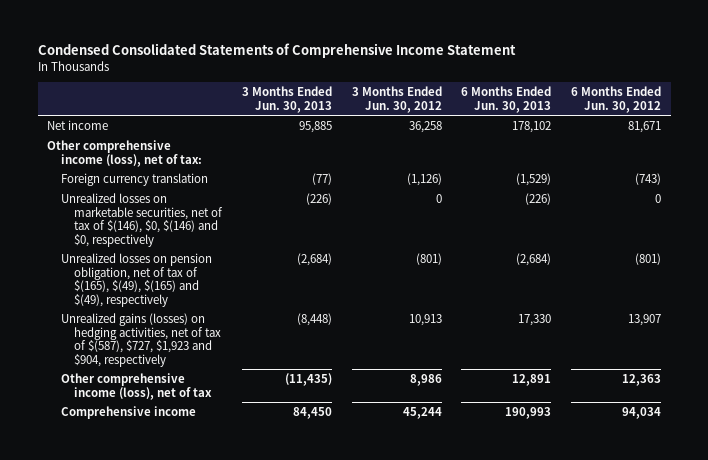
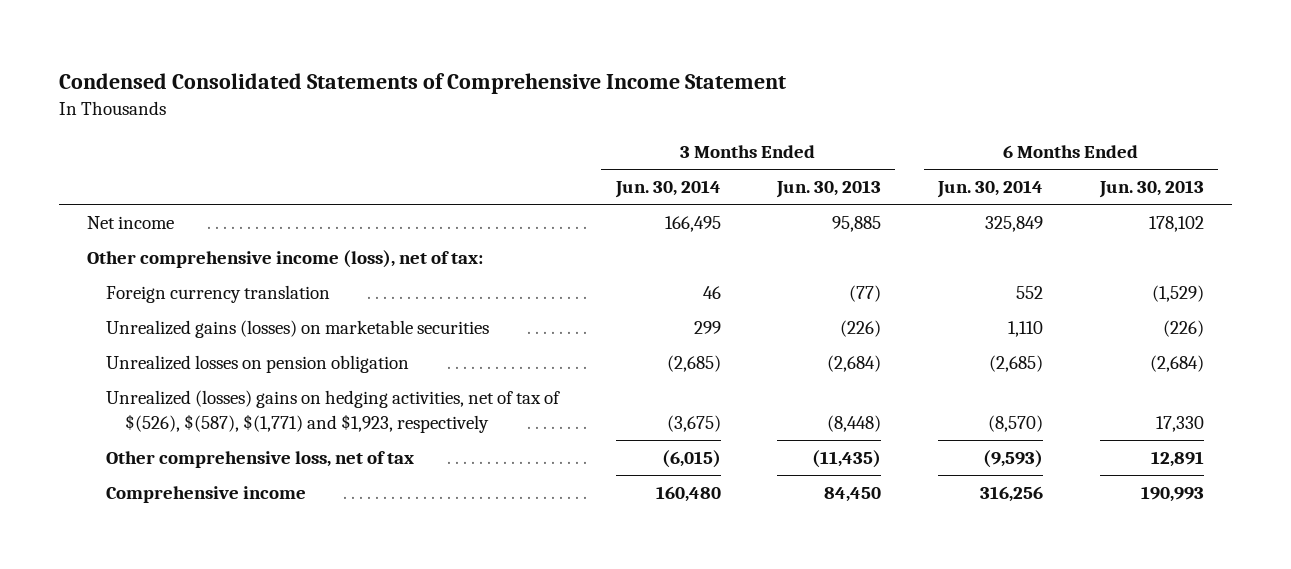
- | 3 Months Ended Jun. 30, 2013 | 3 Months Ended Jun. 30, 2012 | 6 Months Ended Jun. 30, 2013 | 6 Months Ended Jun. 30, 2012
+ | 3 Months Ended Jun. 30, 2014 | 3 Months Ended Jun. 30, 2013 | 6 Months Ended Jun. 30, 2014 | 6 Months Ended Jun. 30, 2013
- Unrealized losses on marketable securities, net of tax of $(146), $0, $(146) and $0, respectively | (226) | 0 | (226) | 0
- Unrealized losses on pension obligation, net of tax of $(165), $(49), $(165) and $(49), respectively | (2,684) | (801) | (2,684) | (801)
- Unrealized gains (losses) on hedging activities, net of tax of $(587), $727, $1,923 and $904, respectively | (8,448) | 10,913 | 17,330 | 13,907
- Other comprehensive income (loss), net of tax | (11,435) | 8,986 | 12,891 | 12,363
+ Unrealized gains (losses) on marketable securities | 299 | (226) | 1,110 | (226)
+ Unrealized losses on pension obligation | (2,685) | (2,684) | (2,685) | (2,684)
+ Unrealized (losses) gains on hedging activities, net of tax of $(526), $(587), $(1,771) and $1,923, respectively | (3,675) | (8,448) | (8,570) | 17,330
+ Other comprehensive loss, net of tax | (6,015) | (11,435) | (9,593) | 12,891

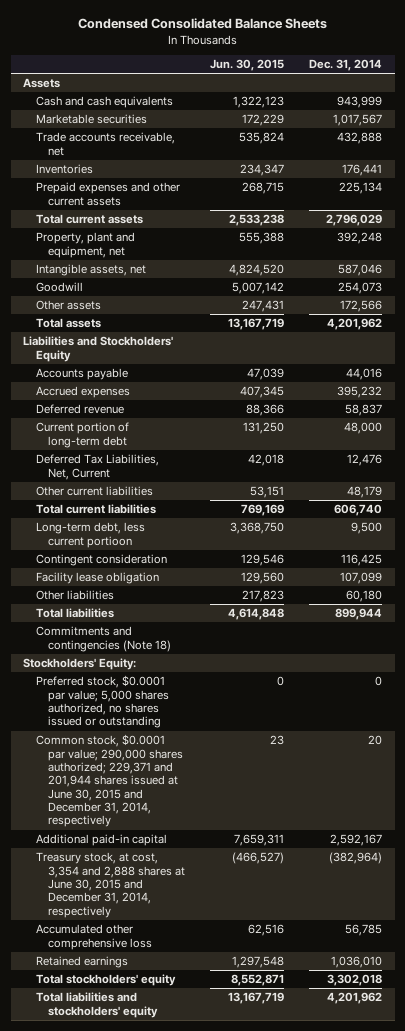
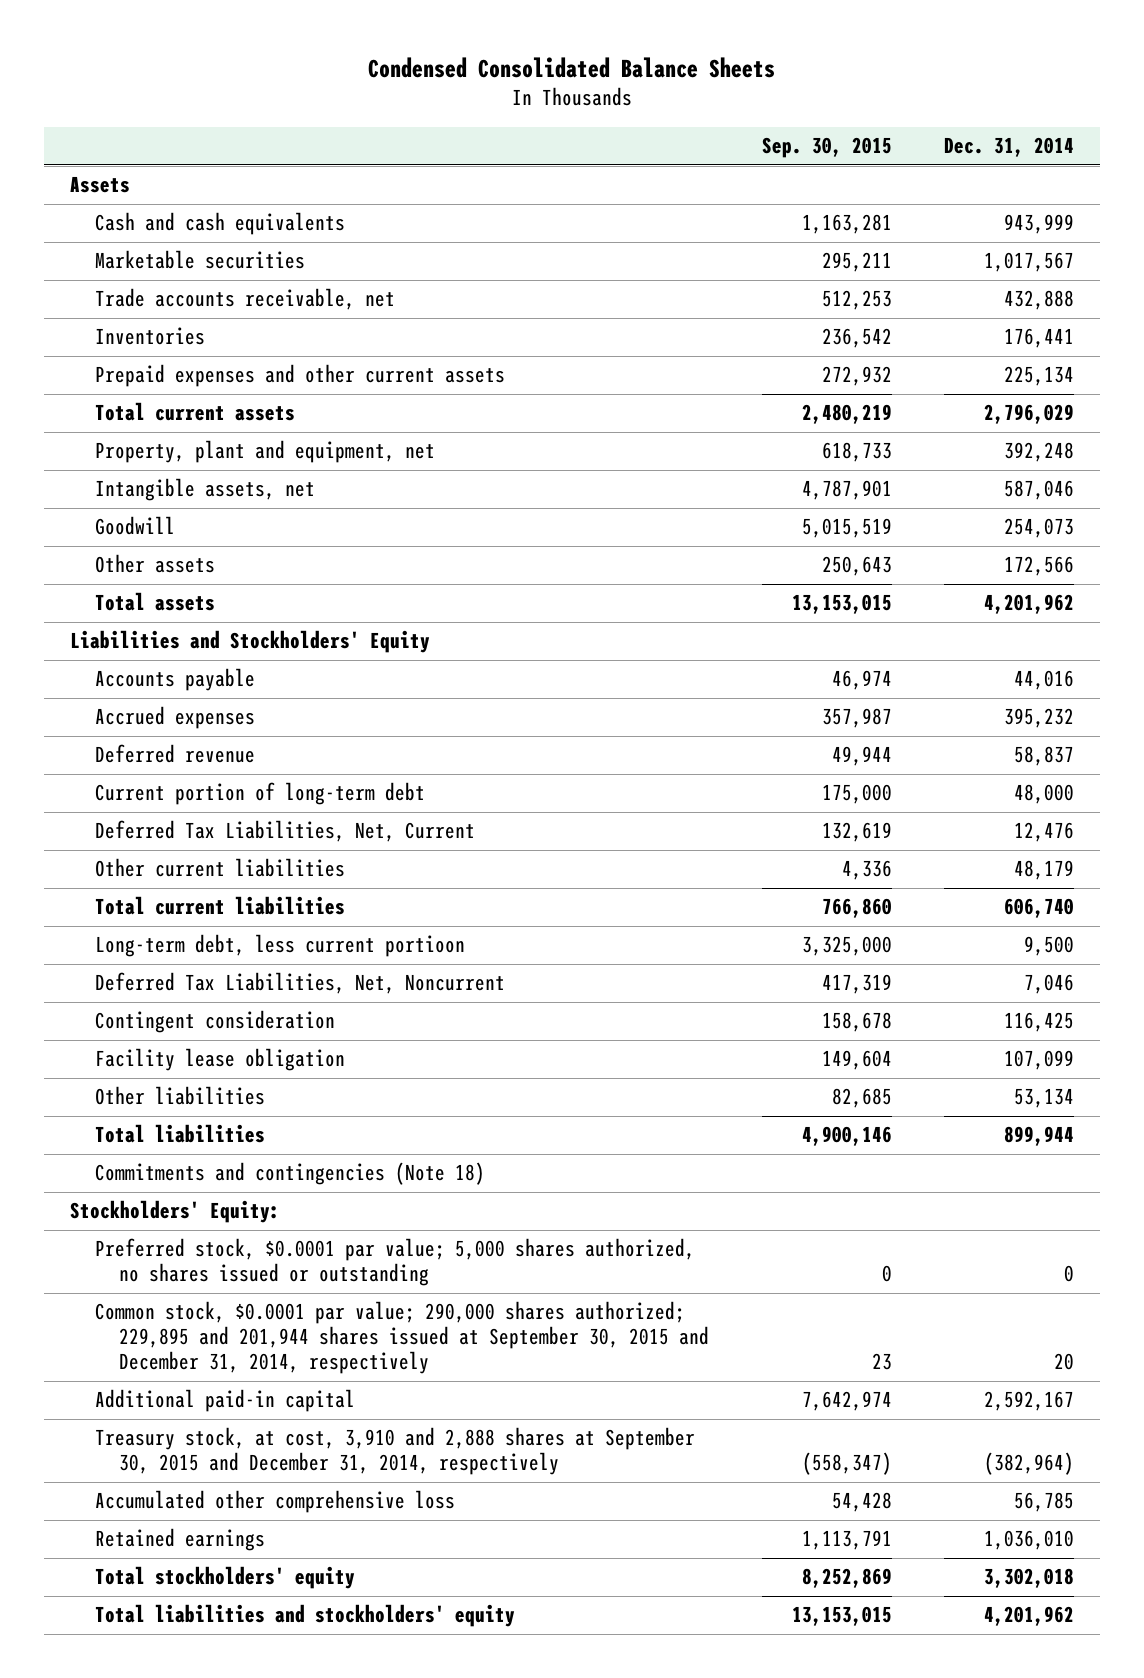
- | Jun. 30, 2015 | Dec. 31, 2014
+ | Sep. 30, 2015 | Dec. 31, 2014
+ Deferred Tax Liabilities, Net, Noncurrent | 417,319 | 7,046
- Other liabilities | 217,823 | 60,180
+ Other liabilities | 82,685 | 53,134
- Common stock, $0.0001 par value; 290,000 shares authorized; 229,371 and 201,944 shares issued at June 30, 2015 and December 31, 2014, respectively | 23 | 20
+ Common stock, $0.0001 par value; 290,000 shares authorized; 229,895 and 201,944 shares issued at September 30, 2015 and December 31, 2014, respectively | 23 | 20
- Treasury stock, at cost, 3,354 and 2,888 shares at June 30, 2015 and December 31, 2014, respectively | (466,527) | (382,964)
+ Treasury stock, at cost, 3,910 and 2,888 shares at September 30, 2015 and December 31, 2014, respectively | (558,347) | (382,964)

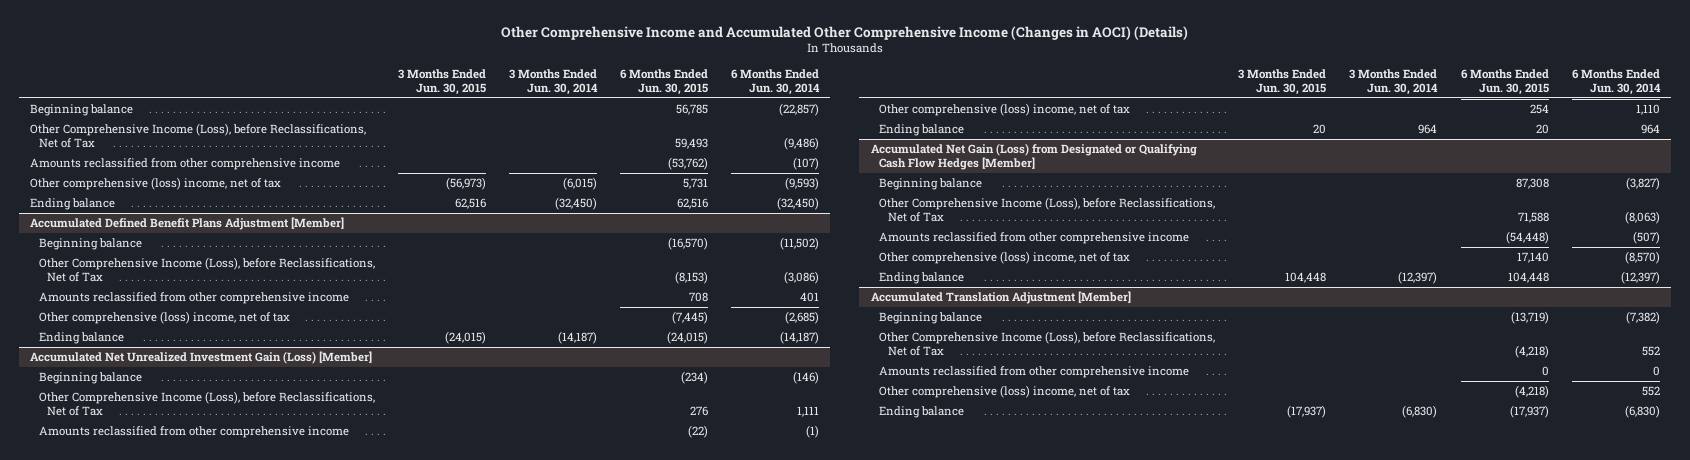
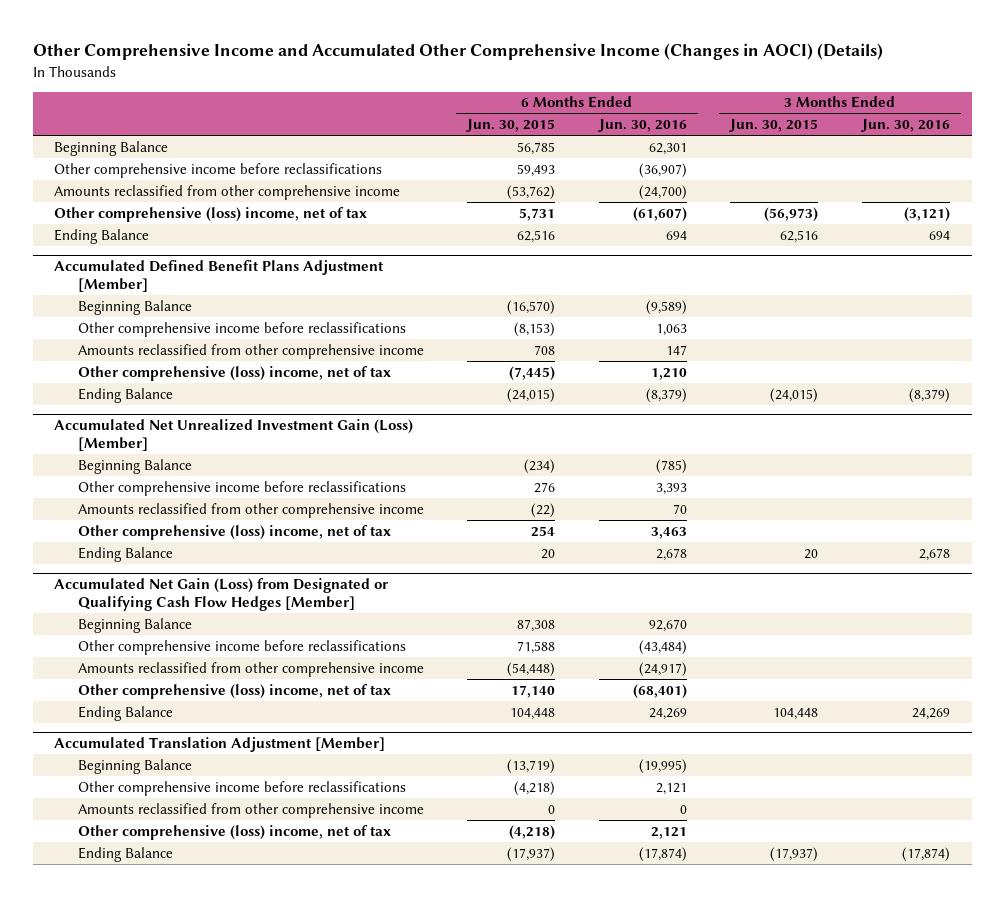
- | 3 Months Ended Jun. 30, 2015 | 3 Months Ended Jun. 30, 2014 | 6 Months Ended Jun. 30, 2015 | 6 Months Ended Jun. 30, 2014
+ | 6 Months Ended Jun. 30, 2015 | 6 Months Ended Jun. 30, 2016 | 3 Months Ended Jun. 30, 2015 | 3 Months Ended Jun. 30, 2016
- Beginning balance | | | 56,785 | (22,857)
- Other Comprehensive Income (Loss), before Reclassifications, Net of Tax | | | 59,493 | (9,486)
+ Beginning Balance | 56,785 | 62,301 | |
+ Other comprehensive income before reclassifications | 59,493 | (36,907) | |
- Ending balance | 62,516 | (32,450) | 62,516 | (32,450)
+ Ending Balance | 62,516 | 694 | 62,516 | 694
@ Accumulated Defined Benefit Plans Adjustment [Member]
- Beginning balance | | | (16,570) | (11,502)
- Other Comprehensive Income (Loss), before Reclassifications, Net of Tax | | | (8,153) | (3,086)
+ Beginning Balance | (16,570) | (9,589) | |
+ Other comprehensive income before reclassifications | (8,153) | 1,063 | |
- Ending balance | (24,015) | (14,187) | (24,015) | (14,187)
+ Ending Balance | (24,015) | (8,379) | (24,015) | (8,379)
@ Accumulated Net Unrealized Investment Gain (Loss) [Member]
- Beginning balance | | | (234) | (146)
- Other Comprehensive Income (Loss), before Reclassifications, Net of Tax | | | 276 | 1,111
+ Beginning Balance | (234) | (785) | |
+ Other comprehensive income before reclassifications | 276 | 3,393 | |
- Ending balance | 20 | 964 | 20 | 964
+ Ending Balance | 20 | 2,678 | 20 | 2,678
@ Accumulated Net Gain (Loss) from Designated or Qualifying Cash Flow Hedges [Member]
- Beginning balance | | | 87,308 | (3,827)
- Other Comprehensive Income (Loss), before Reclassifications, Net of Tax | | | 71,588 | (8,063)
+ Beginning Balance | 87,308 | 92,670 | |
+ Other comprehensive income before reclassifications | 71,588 | (43,484) | |
- Ending balance | 104,448 | (12,397) | 104,448 | (12,397)
+ Ending Balance | 104,448 | 24,269 | 104,448 | 24,269
@ Accumulated Translation Adjustment [Member]
- Beginning balance | | | (13,719) | (7,382)
- Other Comprehensive Income (Loss), before Reclassifications, Net of Tax | | | (4,218) | 552
+ Beginning Balance | (13,719) | (19,995) | |
+ Other comprehensive income before reclassifications | (4,218) | 2,121 | |
- Ending balance | (17,937) | (6,830) | (17,937) | (6,830)
+ Ending Balance | (17,937) | (17,874) | (17,937) | (17,874)

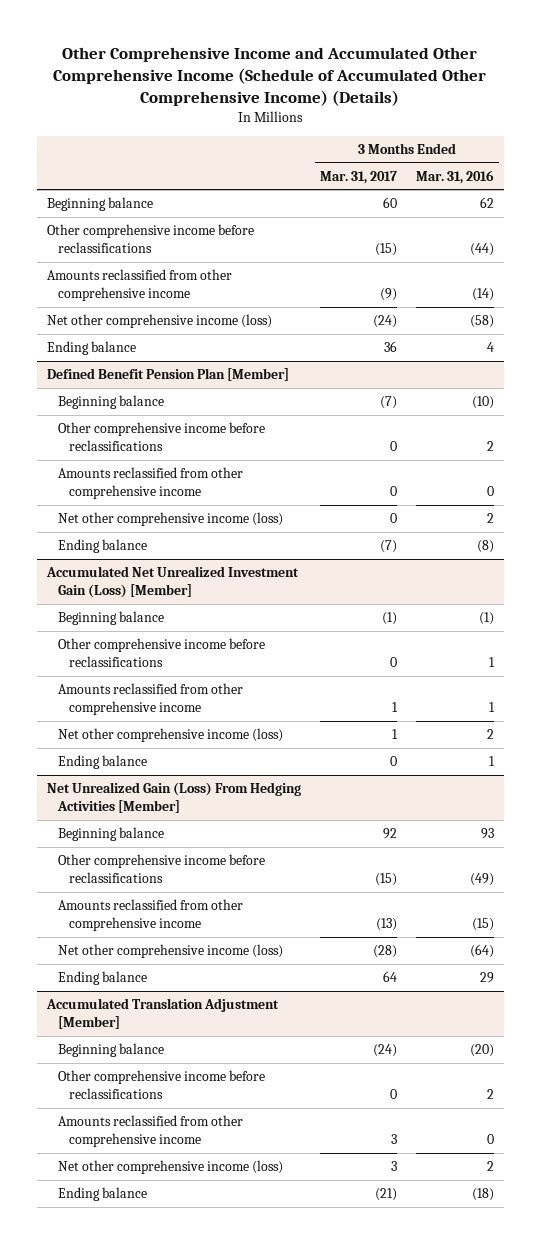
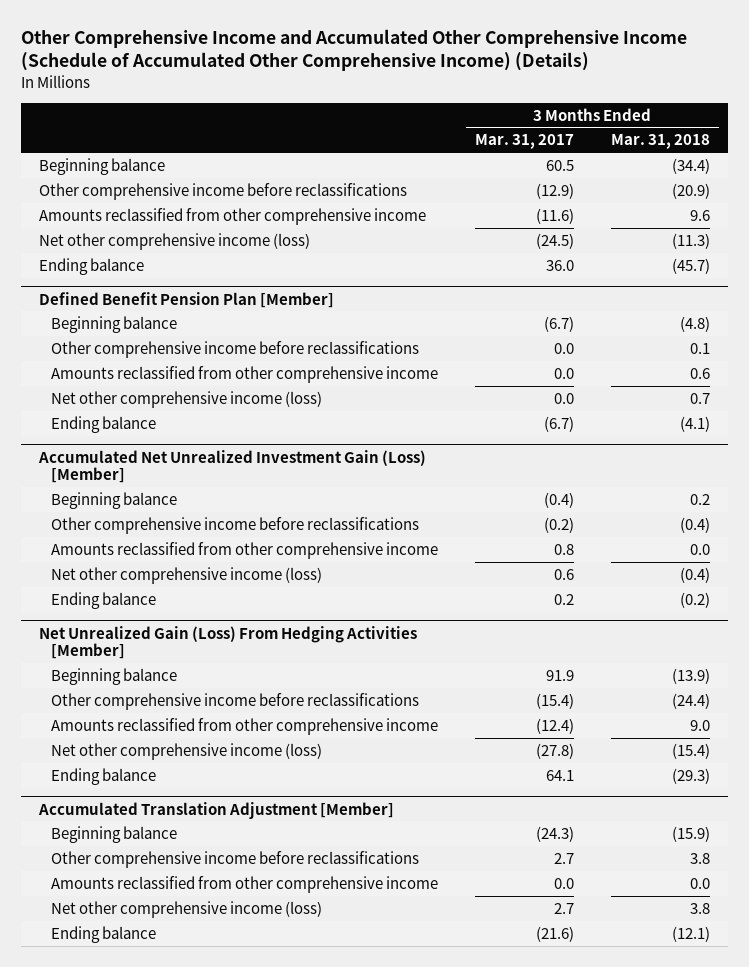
- | 3 Months Ended Mar. 31, 2017 | 3 Months Ended Mar. 31, 2016
+ | 3 Months Ended Mar. 31, 2017 | 3 Months Ended Mar. 31, 2018
- Beginning balance | 60 | 62
- Other comprehensive income before reclassifications | (15) | (44)
- Amounts reclassified from other comprehensive income | (9) | (14)
- Net other comprehensive income (loss) | (24) | (58)
- Ending balance | 36 | 4
+ Beginning balance | 60.5 | (34.4)
+ Other comprehensive income before reclassifications | (12.9) | (20.9)
+ Amounts reclassified from other comprehensive income | (11.6) | 9.6
+ Net other comprehensive income (loss) | (24.5) | (11.3)
+ Ending balance | 36.0 | (45.7)
@ Defined Benefit Pension Plan [Member]
- Beginning balance | (7) | (10)
- Other comprehensive income before reclassifications | 0 | 2
- Amounts reclassified from other comprehensive income | 0 | 0
- Net other comprehensive income (loss) | 0 | 2
- Ending balance | (7) | (8)
+ Beginning balance | (6.7) | (4.8)
+ Other comprehensive income before reclassifications | 0.0 | 0.1
+ Amounts reclassified from other comprehensive income | 0.0 | 0.6
+ Net other comprehensive income (loss) | 0.0 | 0.7
+ Ending balance | (6.7) | (4.1)
@ Accumulated Net Unrealized Investment Gain (Loss) [Member]
- Beginning balance | (1) | (1)
- Other comprehensive income before reclassifications | 0 | 1
- Amounts reclassified from other comprehensive income | 1 | 1
- Net other comprehensive income (loss) | 1 | 2
- Ending balance | 0 | 1
+ Beginning balance | (0.4) | 0.2
+ Other comprehensive income before reclassifications | (0.2) | (0.4)
+ Amounts reclassified from other comprehensive income | 0.8 | 0.0
+ Net other comprehensive income (loss) | 0.6 | (0.4)
+ Ending balance | 0.2 | (0.2)
@ Net Unrealized Gain (Loss) From Hedging Activities [Member]
- Beginning balance | 92 | 93
- Other comprehensive income before reclassifications | (15) | (49)
- Amounts reclassified from other comprehensive income | (13) | (15)
- Net other comprehensive income (loss) | (28) | (64)
- Ending balance | 64 | 29
+ Beginning balance | 91.9 | (13.9)
+ Other comprehensive income before reclassifications | (15.4) | (24.4)
+ Amounts reclassified from other comprehensive income | (12.4) | 9.0
+ Net other comprehensive income (loss) | (27.8) | (15.4)
+ Ending balance | 64.1 | (29.3)
@ Accumulated Translation Adjustment [Member]
- Beginning balance | (24) | (20)
- Other comprehensive income before reclassifications | 0 | 2
- Amounts reclassified from other comprehensive income | 3 | 0
- Net other comprehensive income (loss) | 3 | 2
- Ending balance | (21) | (18)
+ Beginning balance | (24.3) | (15.9)
+ Other comprehensive income before reclassifications | 2.7 | 3.8
+ Amounts reclassified from other comprehensive income | 0.0 | 0.0
+ Net other comprehensive income (loss) | 2.7 | 3.8
+ Ending balance | (21.6) | (12.1)

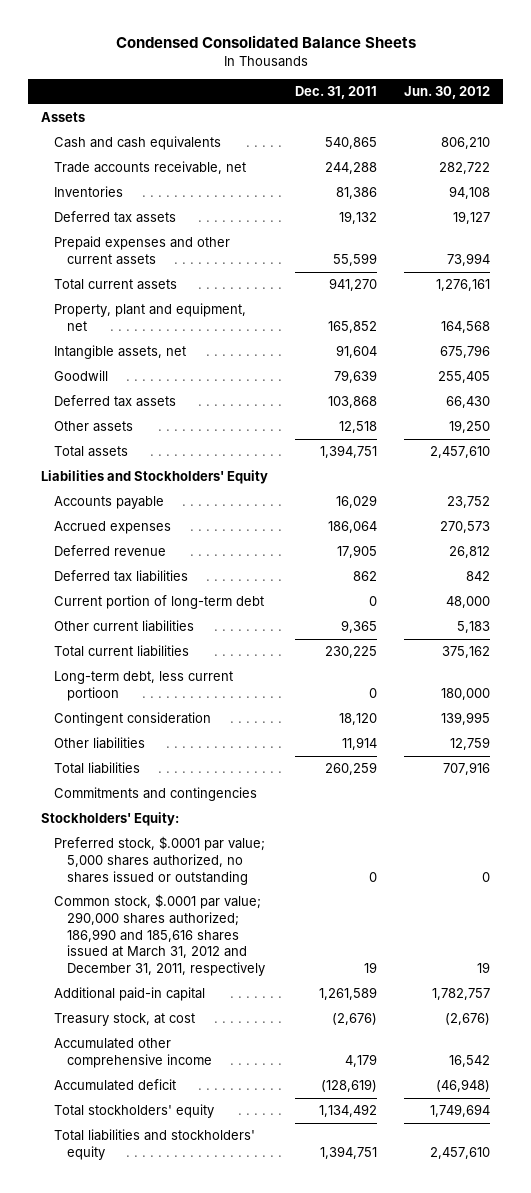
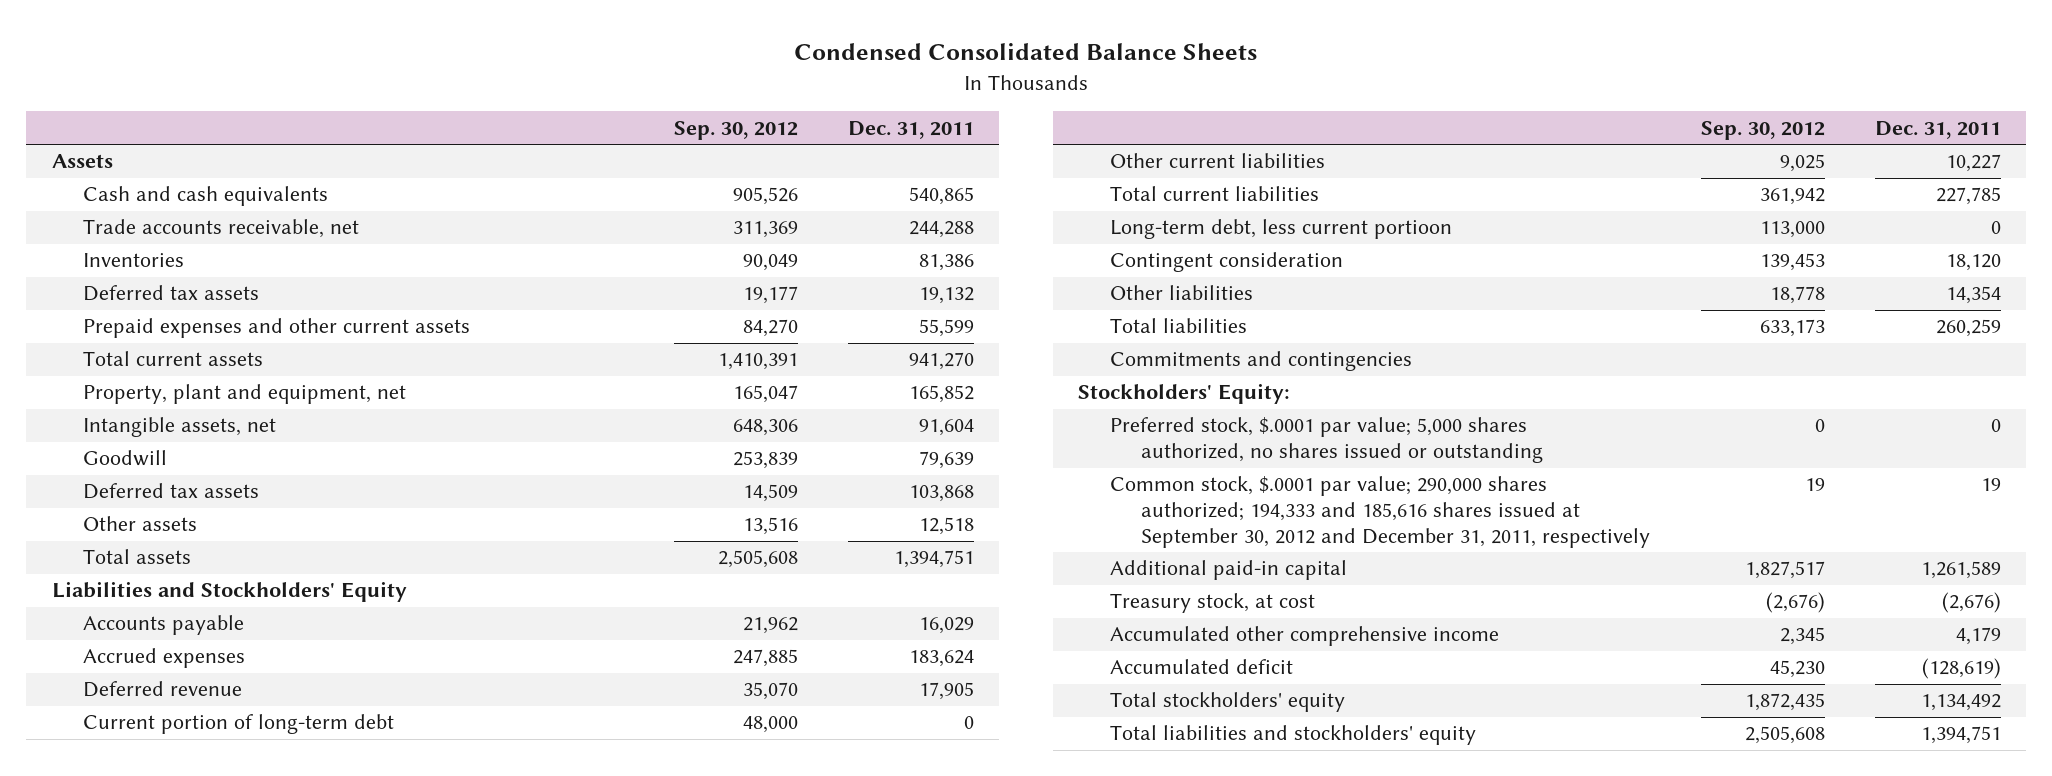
- | Dec. 31, 2011 | Jun. 30, 2012
+ | Sep. 30, 2012 | Dec. 31, 2011
- Accrued expenses | 186,064 | 270,573
+ Accrued expenses | 247,885 | 183,624
- Deferred tax liabilities | 862 | 842
- Other current liabilities | 9,365 | 5,183
- Total current liabilities | 230,225 | 375,162
+ Other current liabilities | 9,025 | 10,227
+ Total current liabilities | 361,942 | 227,785
- Other liabilities | 11,914 | 12,759
+ Other liabilities | 18,778 | 14,354
- Common stock, $.0001 par value; 290,000 shares authorized; 186,990 and 185,616 shares issued at March 31, 2012 and December 31, 2011, respectively | 19 | 19
+ Common stock, $.0001 par value; 290,000 shares authorized; 194,333 and 185,616 shares issued at September 30, 2012 and December 31, 2011, respectively | 19 | 19

